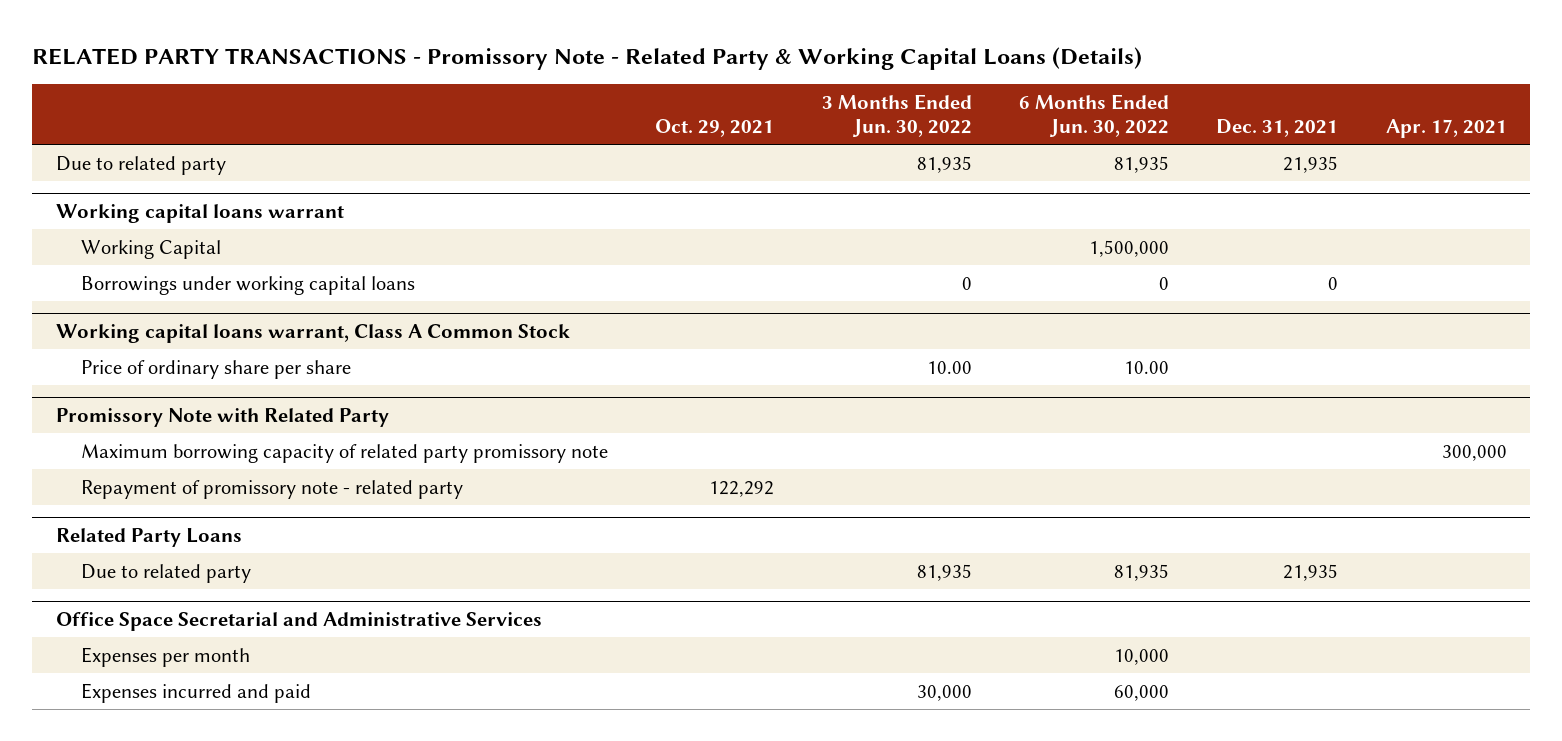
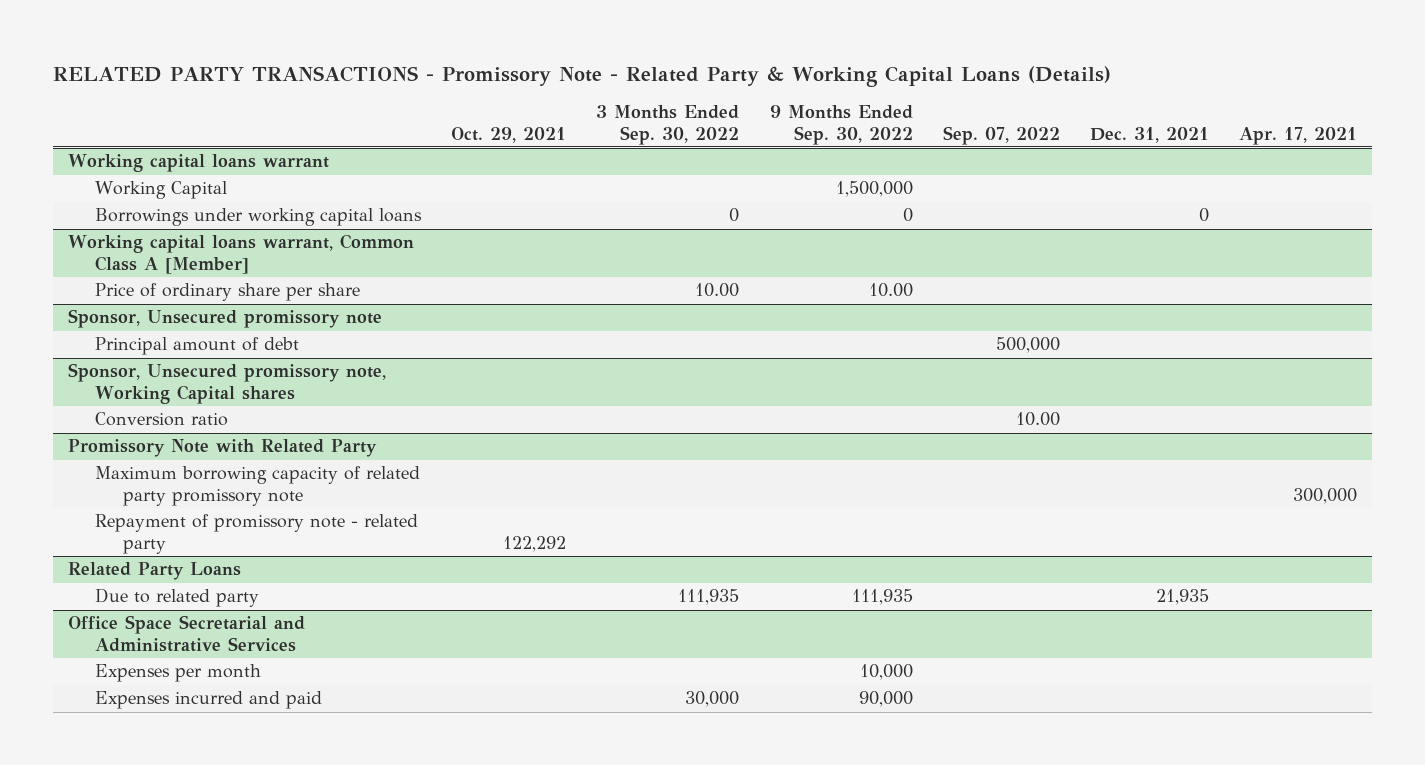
- | Oct. 29, 2021 | 3 Months Ended Jun. 30, 2022 | 6 Months Ended Jun. 30, 2022 | Dec. 31, 2021 | Apr. 17, 2021
+ | Oct. 29, 2021 | 3 Months Ended Sep. 30, 2022 | 9 Months Ended Sep. 30, 2022 | Sep. 07, 2022 | Dec. 31, 2021 | Apr. 17, 2021
- Due to related party | | 81,935 | 81,935 | 21,935 |
- Working capital loans warrant, Class A Common Stock
+ Working capital loans warrant, Common Class A [Member]
+ Sponsor, Unsecured promissory note
+ Principal amount of debt | | | | 500,000 | |
+ Sponsor, Unsecured promissory note, Working Capital shares
+ Conversion ratio | | | | 10.00 | |

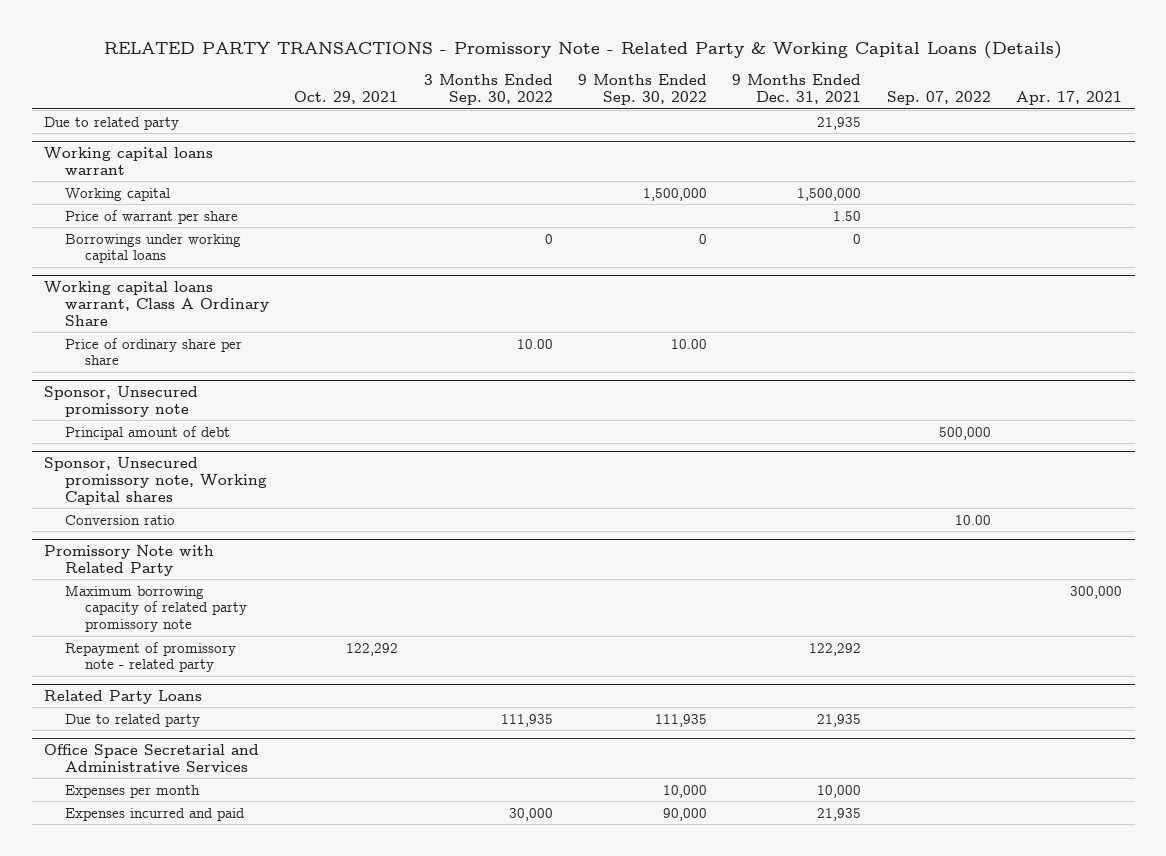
- | Oct. 29, 2021 | 3 Months Ended Sep. 30, 2022 | 9 Months Ended Sep. 30, 2022 | Sep. 07, 2022 | Dec. 31, 2021 | Apr. 17, 2021
+ | Oct. 29, 2021 | 3 Months Ended Sep. 30, 2022 | 9 Months Ended Sep. 30, 2022 | 9 Months Ended Dec. 31, 2021 | Sep. 07, 2022 | Apr. 17, 2021
+ Due to related party | | | | 21,935 | |
@ Working capital loans warrant
- Working Capital | | | 1,500,000 | | |
+ Working capital | | | 1,500,000 | 1,500,000 | |
+ Price of warrant per share | | | | 1.50 | |
- Working capital loans warrant, Common Class A [Member]
+ Working capital loans warrant, Class A Ordinary Share

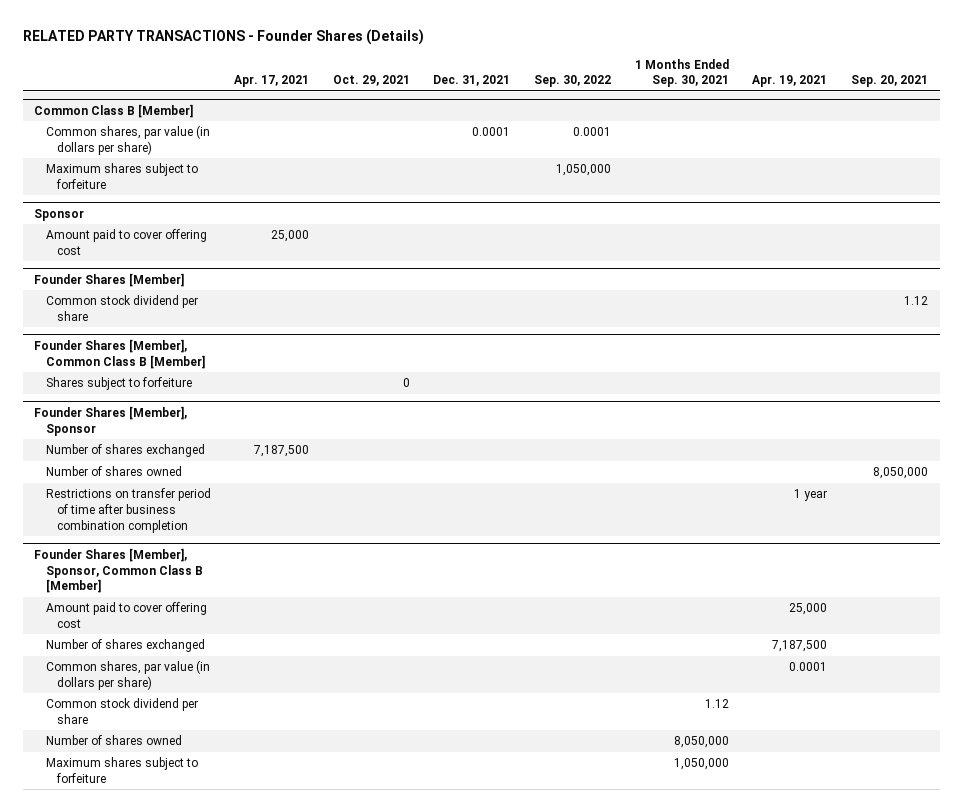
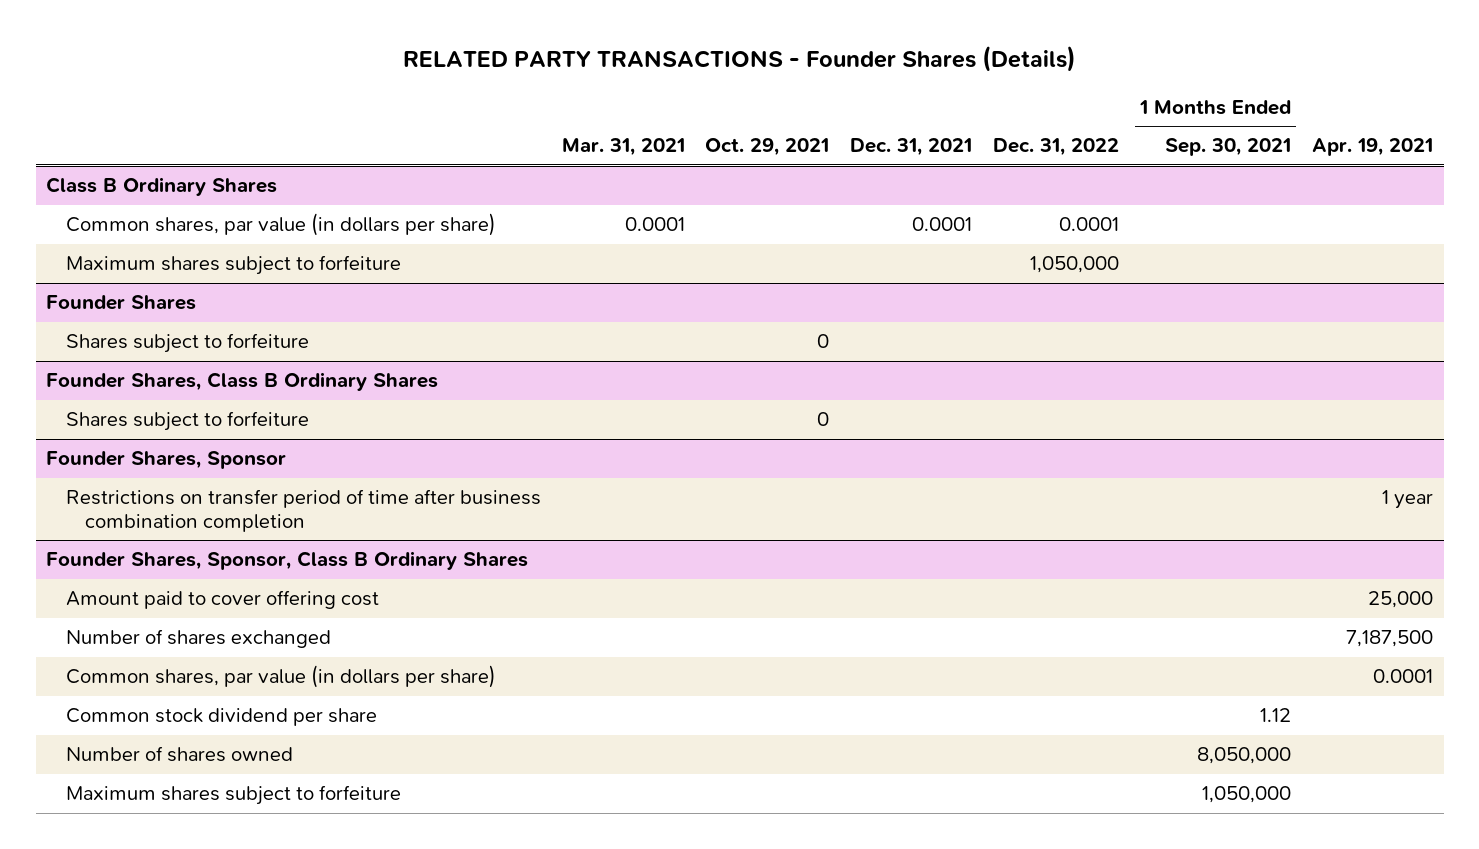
- | Apr. 17, 2021 | Oct. 29, 2021 | Dec. 31, 2021 | Sep. 30, 2022 | 1 Months Ended Sep. 30, 2021 | Apr. 19, 2021 | Sep. 20, 2021
+ | Mar. 31, 2021 | Oct. 29, 2021 | Dec. 31, 2021 | Dec. 31, 2022 | 1 Months Ended Sep. 30, 2021 | Apr. 19, 2021
- Common Class B [Member]
+ Class B Ordinary Shares
- Sponsor
- Amount paid to cover offering cost | 25,000 | | | | | |
- Founder Shares [Member]
- Common stock dividend per share | | | | | | | 1.12
- Founder Shares [Member], Common Class B [Member]
+ Founder Shares
+ Shares subject to forfeiture | | 0 | | | |
+ Founder Shares, Class B Ordinary Shares
- Founder Shares [Member], Sponsor
- Number of shares exchanged | 7,187,500 | | | | | |
- Number of shares owned | | | | | | | 8,050,000
+ Founder Shares, Sponsor
- Founder Shares [Member], Sponsor, Common Class B [Member]
+ Founder Shares, Sponsor, Class B Ordinary Shares

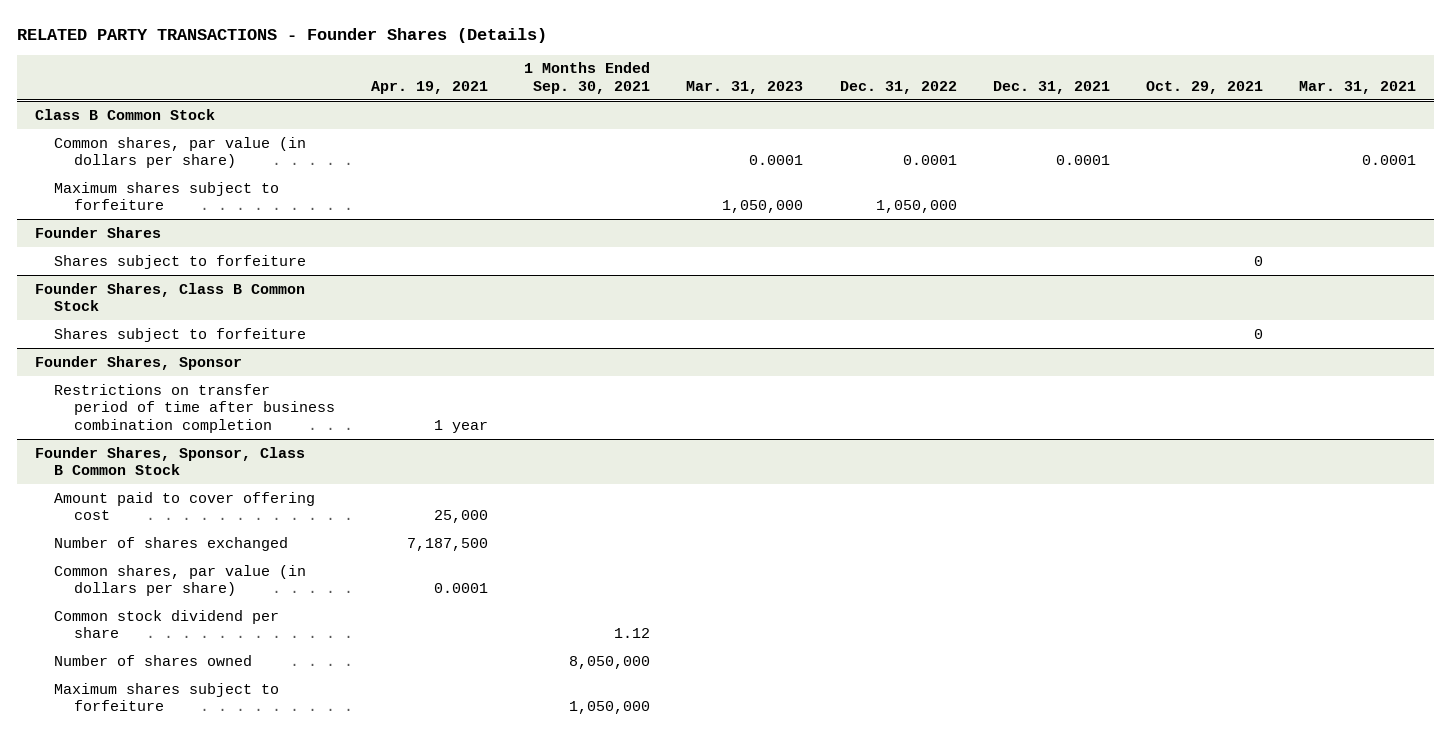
- | Mar. 31, 2021 | Oct. 29, 2021 | Dec. 31, 2021 | Dec. 31, 2022 | 1 Months Ended Sep. 30, 2021 | Apr. 19, 2021
+ | Apr. 19, 2021 | 1 Months Ended Sep. 30, 2021 | Mar. 31, 2023 | Dec. 31, 2022 | Dec. 31, 2021 | Oct. 29, 2021 | Mar. 31, 2021
- Class B Ordinary Shares
+ Class B Common Stock
- Founder Shares, Class B Ordinary Shares
+ Founder Shares, Class B Common Stock
- Founder Shares, Sponsor, Class B Ordinary Shares
+ Founder Shares, Sponsor, Class B Common Stock

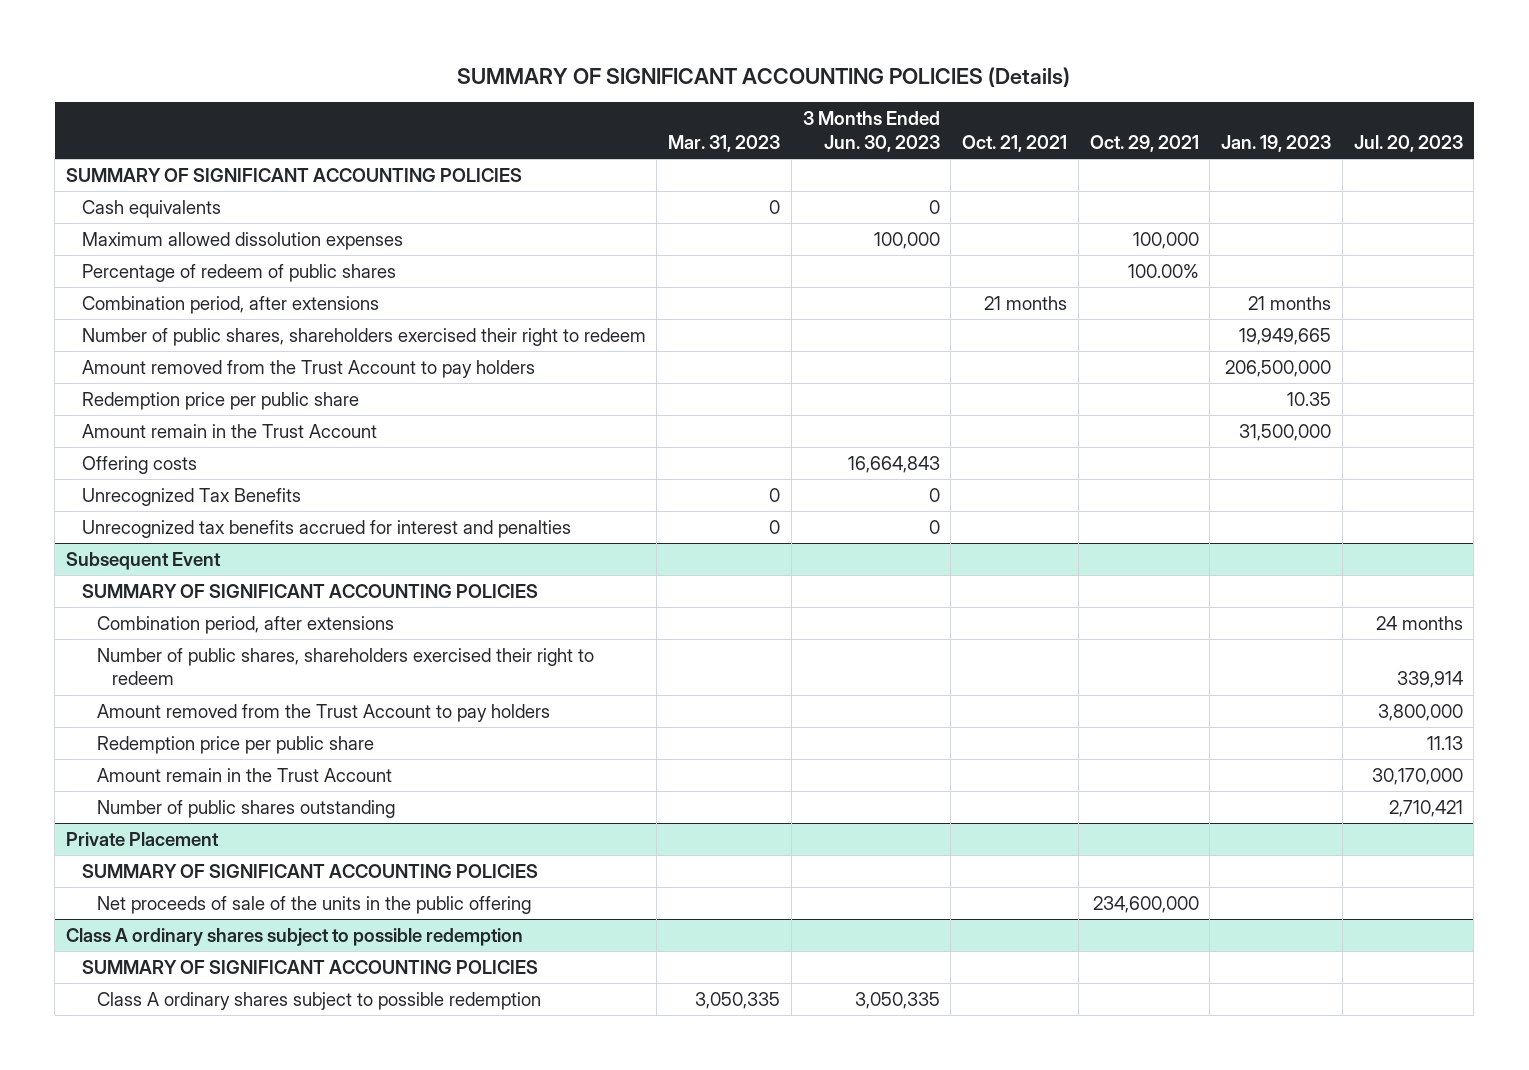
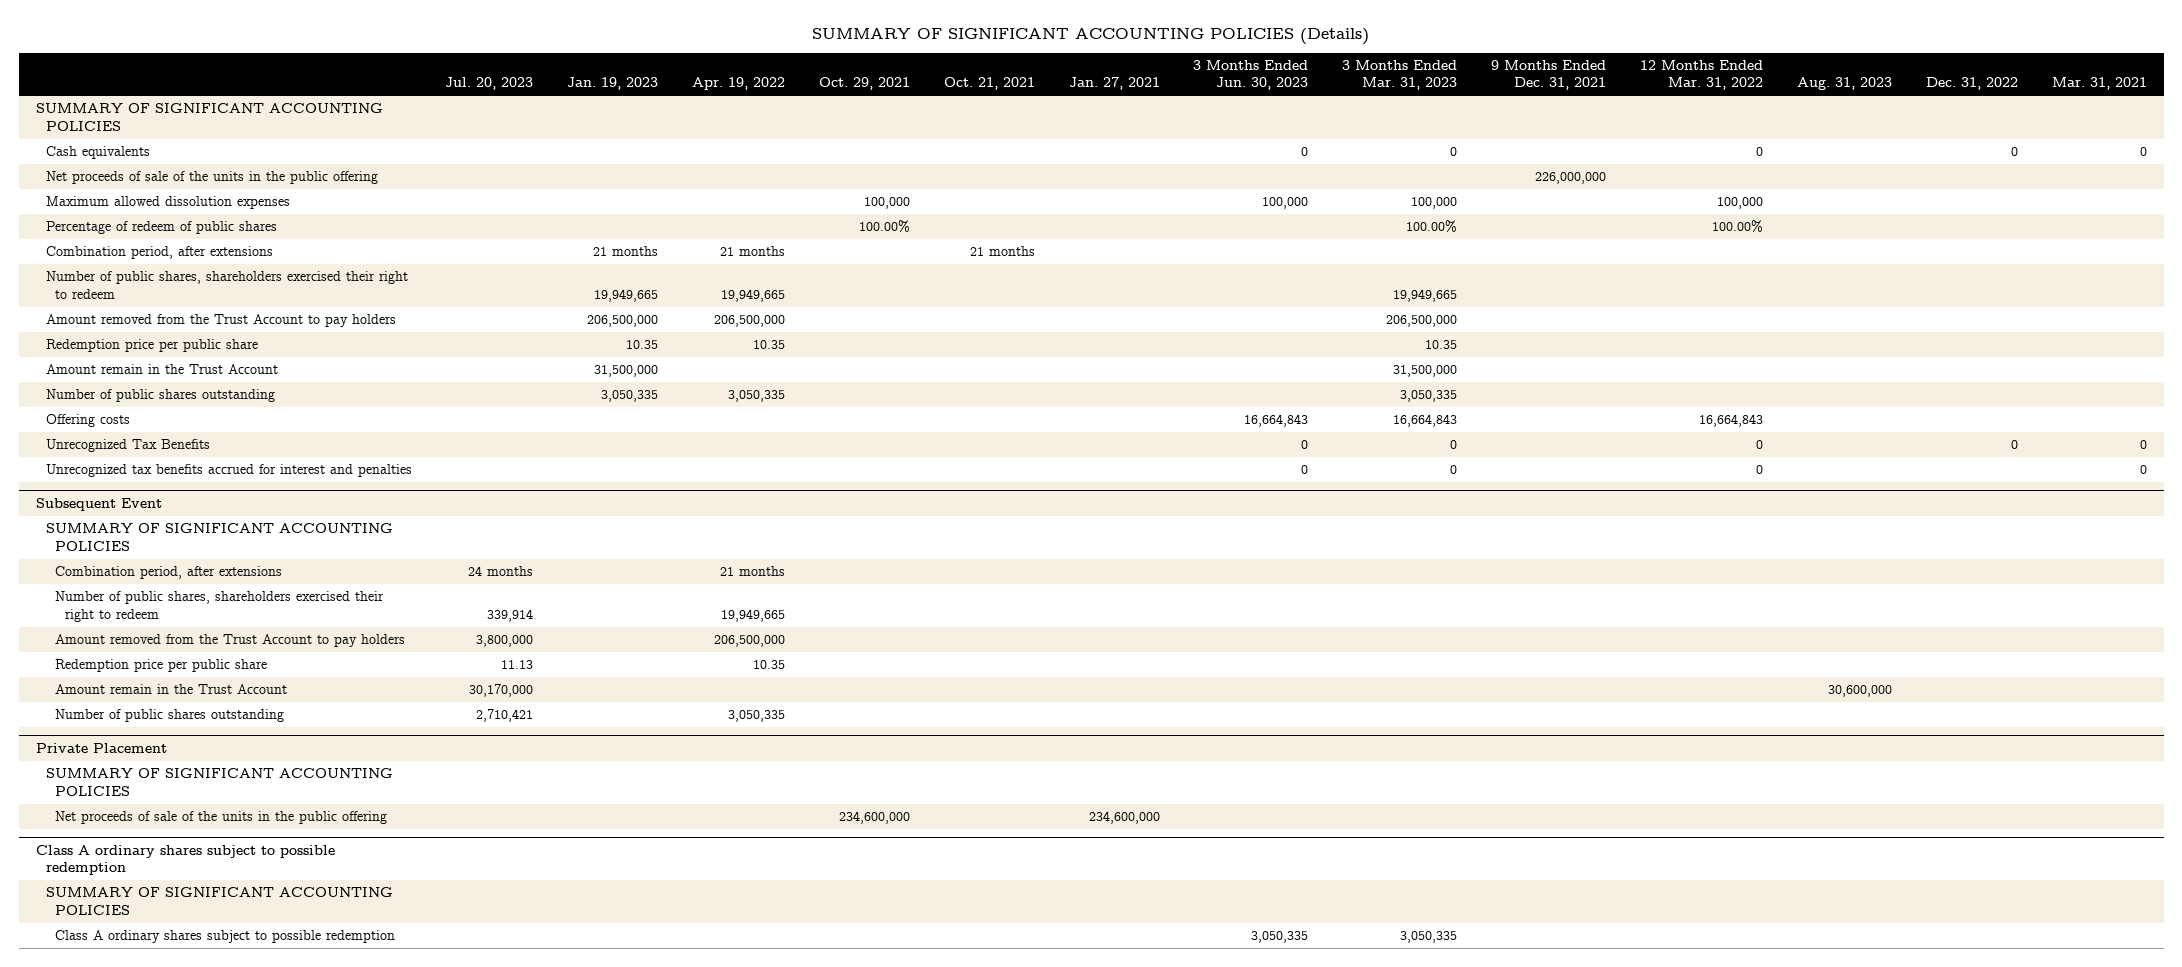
- | Mar. 31, 2023 | 3 Months Ended Jun. 30, 2023 | Oct. 21, 2021 | Oct. 29, 2021 | Jan. 19, 2023 | Jul. 20, 2023
+ | Jul. 20, 2023 | Jan. 19, 2023 | Apr. 19, 2022 | Oct. 29, 2021 | Oct. 21, 2021 | Jan. 27, 2021 | 3 Months Ended Jun. 30, 2023 | 3 Months Ended Mar. 31, 2023 | 9 Months Ended Dec. 31, 2021 | 12 Months Ended Mar. 31, 2022 | Aug. 31, 2023 | Dec. 31, 2022 | Mar. 31, 2021
+ Net proceeds of sale of the units in the public offering | | | | | | | | | 226,000,000 | | | |
+ Number of public shares outstanding | | 3,050,335 | 3,050,335 | | | | | 3,050,335 | | | | |

